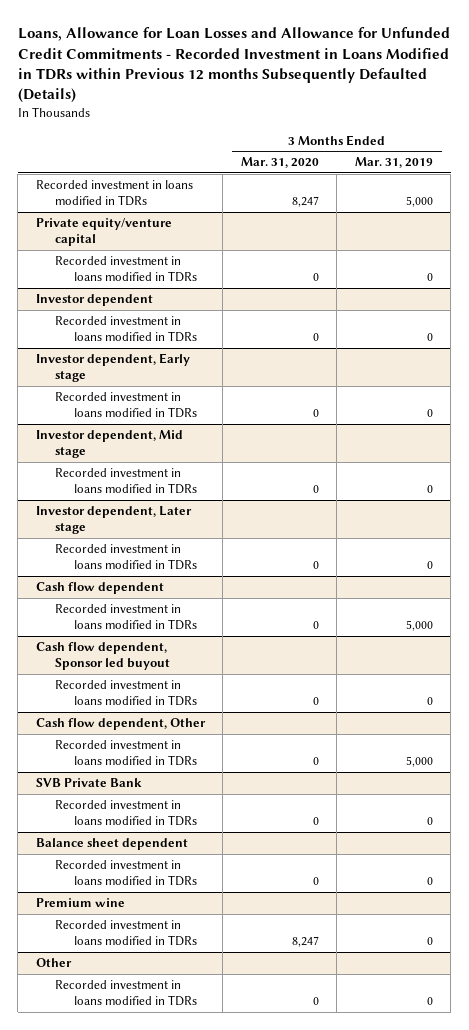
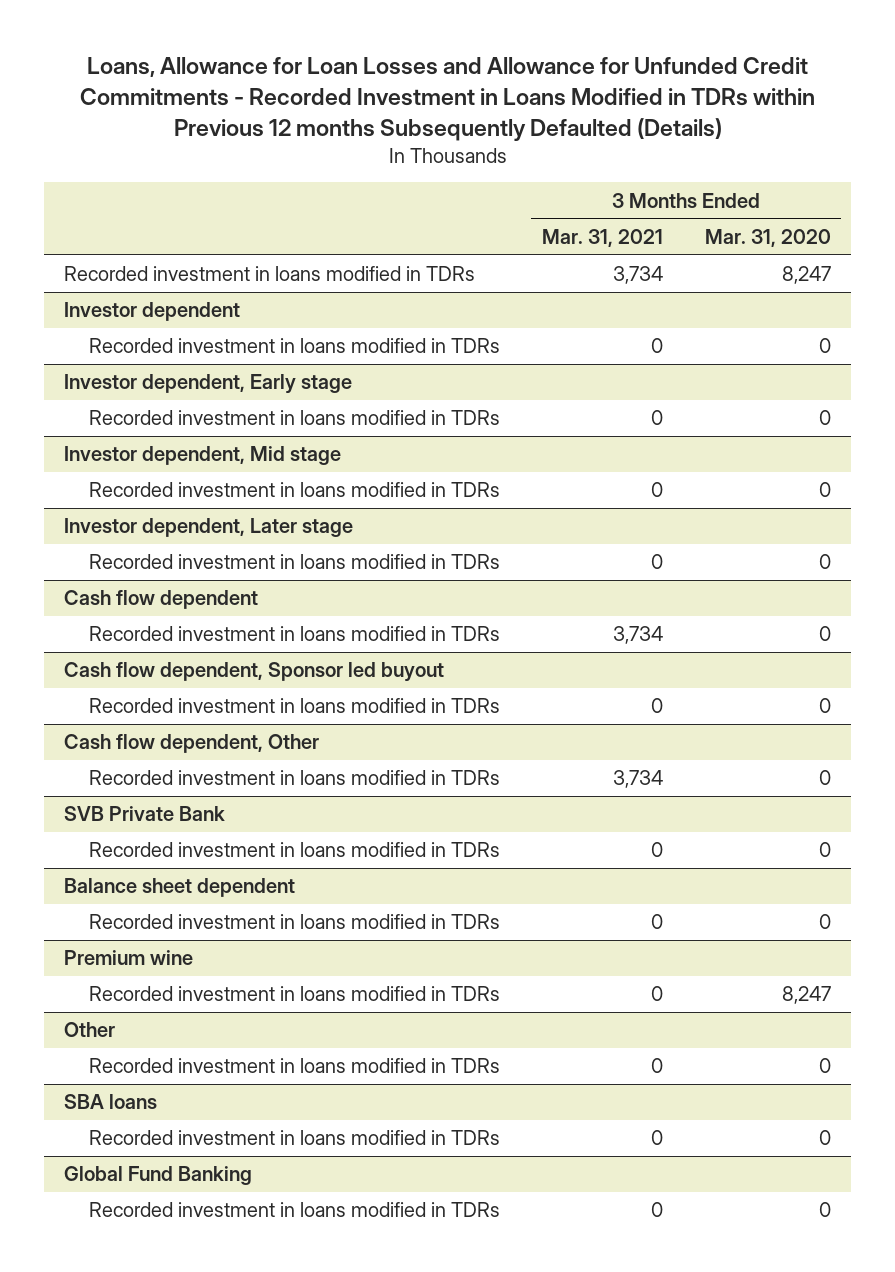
- | 3 Months Ended Mar. 31, 2020 | 3 Months Ended Mar. 31, 2019
+ | 3 Months Ended Mar. 31, 2021 | 3 Months Ended Mar. 31, 2020
- Private equity/venture capital
- Recorded investment in loans modified in TDRs | 0 | 0
+ SBA loans
+ Recorded investment in loans modified in TDRs | 0 | 0
+ Global Fund Banking
+ Recorded investment in loans modified in TDRs | 0 | 0

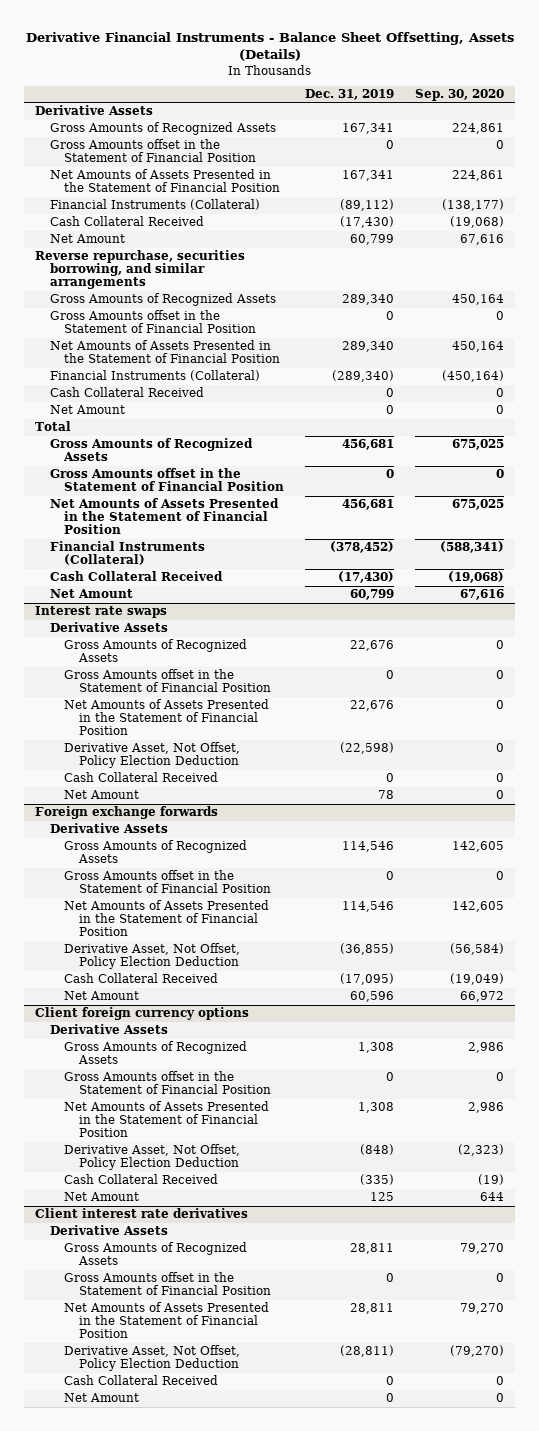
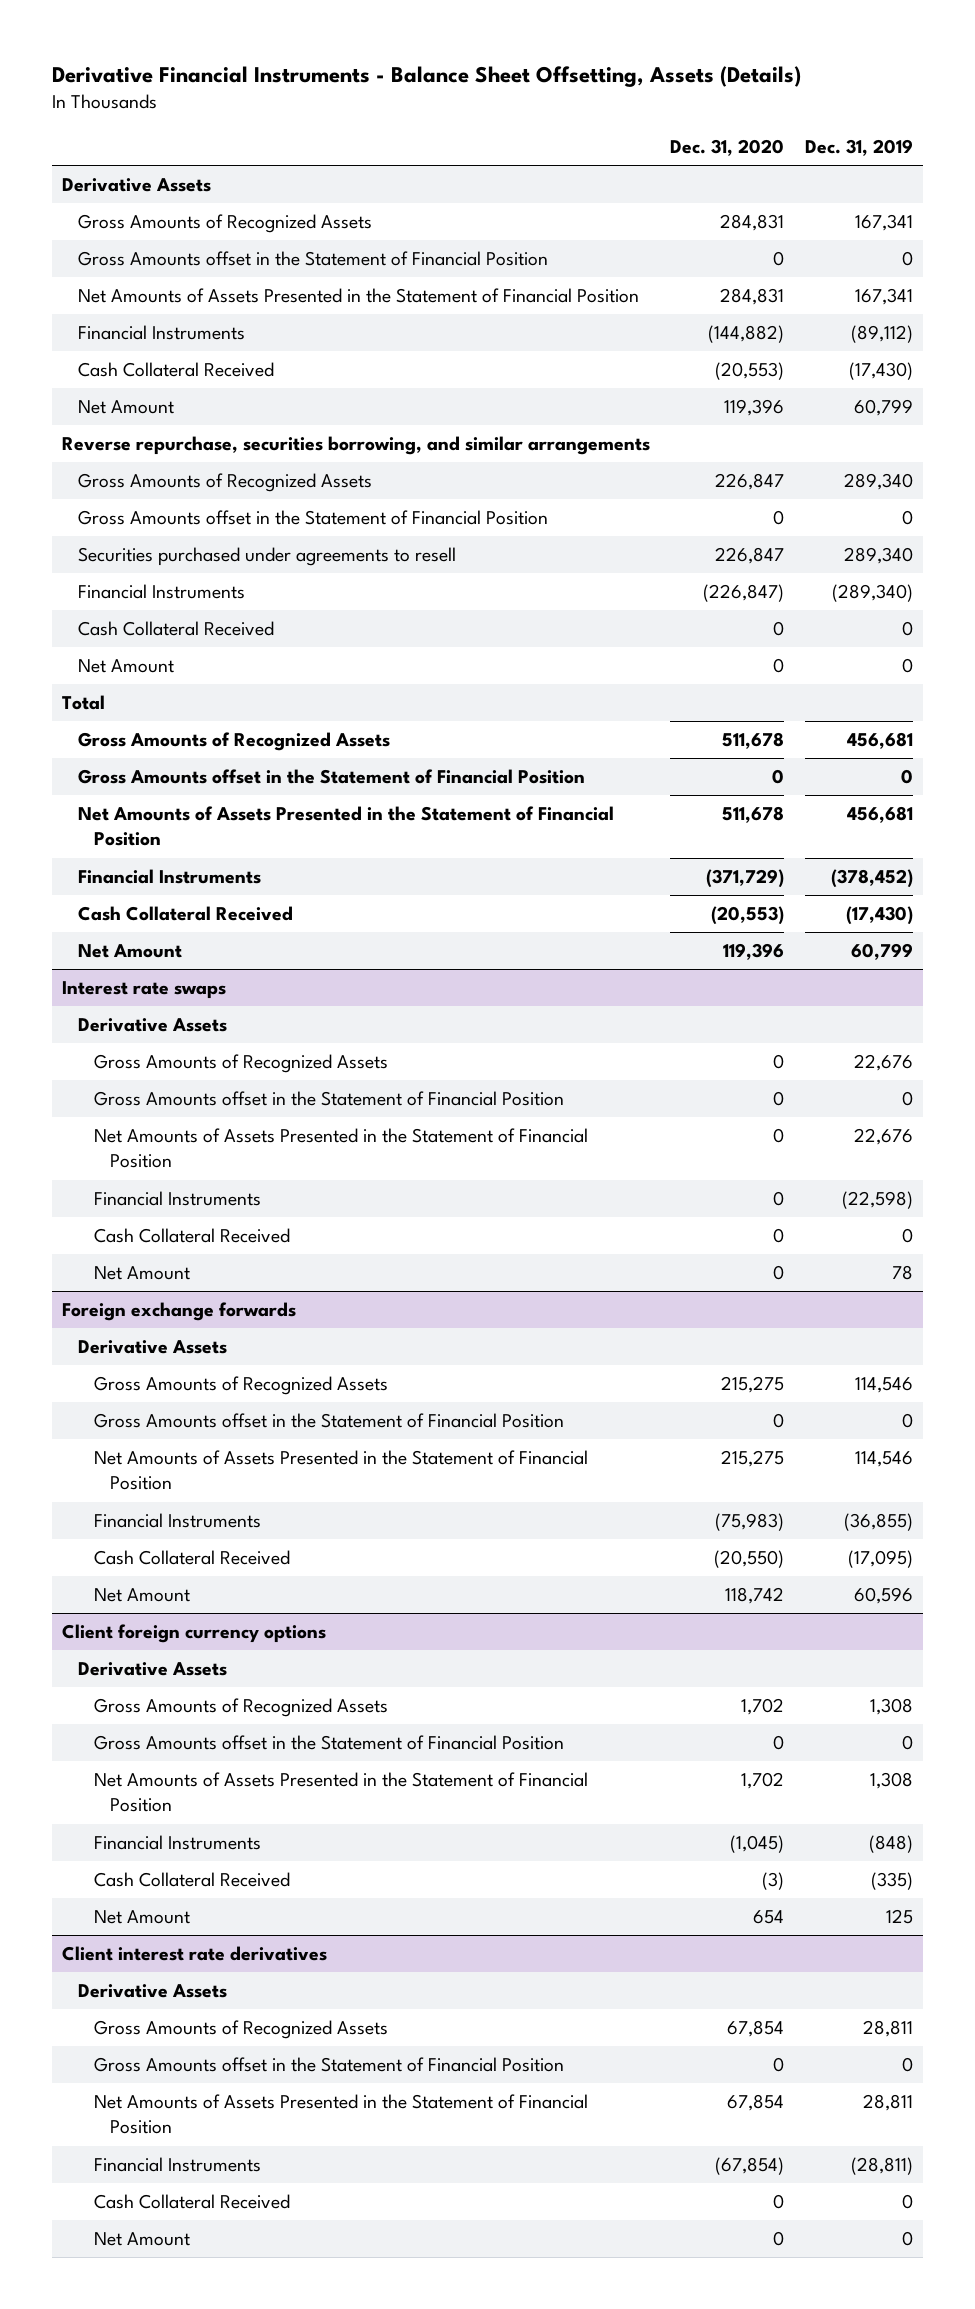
- | Dec. 31, 2019 | Sep. 30, 2020
+ | Dec. 31, 2020 | Dec. 31, 2019
- Financial Instruments (Collateral) | (89,112) | (138,177)
+ Financial Instruments | (144,882) | (89,112)
- Net Amounts of Assets Presented in the Statement of Financial Position | 289,340 | 450,164
- Financial Instruments (Collateral) | (289,340) | (450,164)
+ Securities purchased under agreements to resell | 226,847 | 289,340
+ Financial Instruments | (226,847) | (289,340)
- Financial Instruments (Collateral) | (378,452) | (588,341)
+ Financial Instruments | (371,729) | (378,452)
@ Interest rate swaps
- Derivative Asset, Not Offset, Policy Election Deduction | (22,598) | 0
+ Financial Instruments | 0 | (22,598)
@ Foreign exchange forwards
- Derivative Asset, Not Offset, Policy Election Deduction | (36,855) | (56,584)
+ Financial Instruments | (75,983) | (36,855)
@ Client foreign currency options
- Derivative Asset, Not Offset, Policy Election Deduction | (848) | (2,323)
+ Financial Instruments | (1,045) | (848)
@ Client interest rate derivatives
- Derivative Asset, Not Offset, Policy Election Deduction | (28,811) | (79,270)
+ Financial Instruments | (67,854) | (28,811)

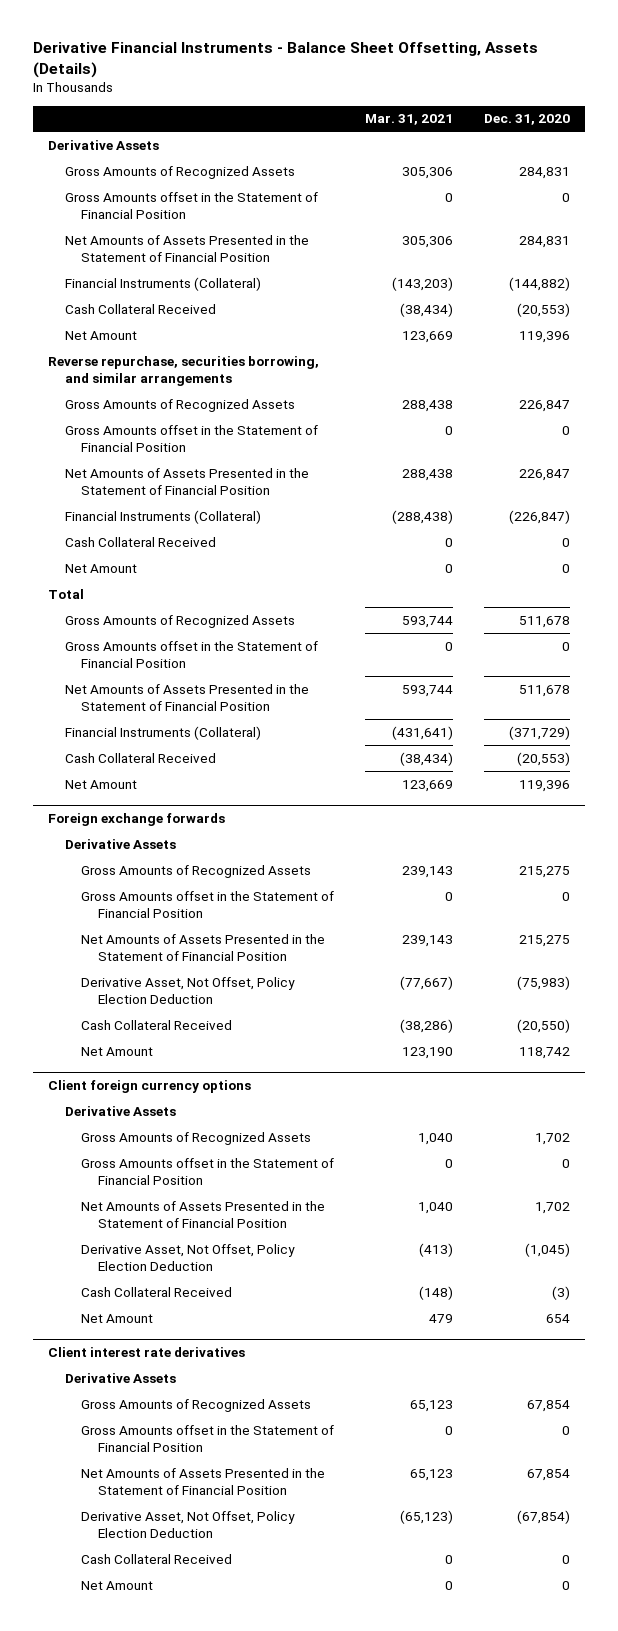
- | Dec. 31, 2020 | Dec. 31, 2019
+ | Mar. 31, 2021 | Dec. 31, 2020
- Financial Instruments | (144,882) | (89,112)
+ Financial Instruments (Collateral) | (143,203) | (144,882)
- Securities purchased under agreements to resell | 226,847 | 289,340
- Financial Instruments | (226,847) | (289,340)
+ Net Amounts of Assets Presented in the Statement of Financial Position | 288,438 | 226,847
+ Financial Instruments (Collateral) | (288,438) | (226,847)
- Financial Instruments | (371,729) | (378,452)
+ Financial Instruments (Collateral) | (431,641) | (371,729)
- Interest rate swaps
- Derivative Assets
- Gross Amounts of Recognized Assets | 0 | 22,676
- Gross Amounts offset in the Statement of Financial Position | 0 | 0
- Net Amounts of Assets Presented in the Statement of Financial Position | 0 | 22,676
- Financial Instruments | 0 | (22,598)
- Cash Collateral Received | 0 | 0
- Net Amount | 0 | 78
@ Foreign exchange forwards
- Financial Instruments | (75,983) | (36,855)
+ Derivative Asset, Not Offset, Policy Election Deduction | (77,667) | (75,983)
@ Client foreign currency options
- Financial Instruments | (1,045) | (848)
+ Derivative Asset, Not Offset, Policy Election Deduction | (413) | (1,045)
@ Client interest rate derivatives
- Financial Instruments | (67,854) | (28,811)
+ Derivative Asset, Not Offset, Policy Election Deduction | (65,123) | (67,854)

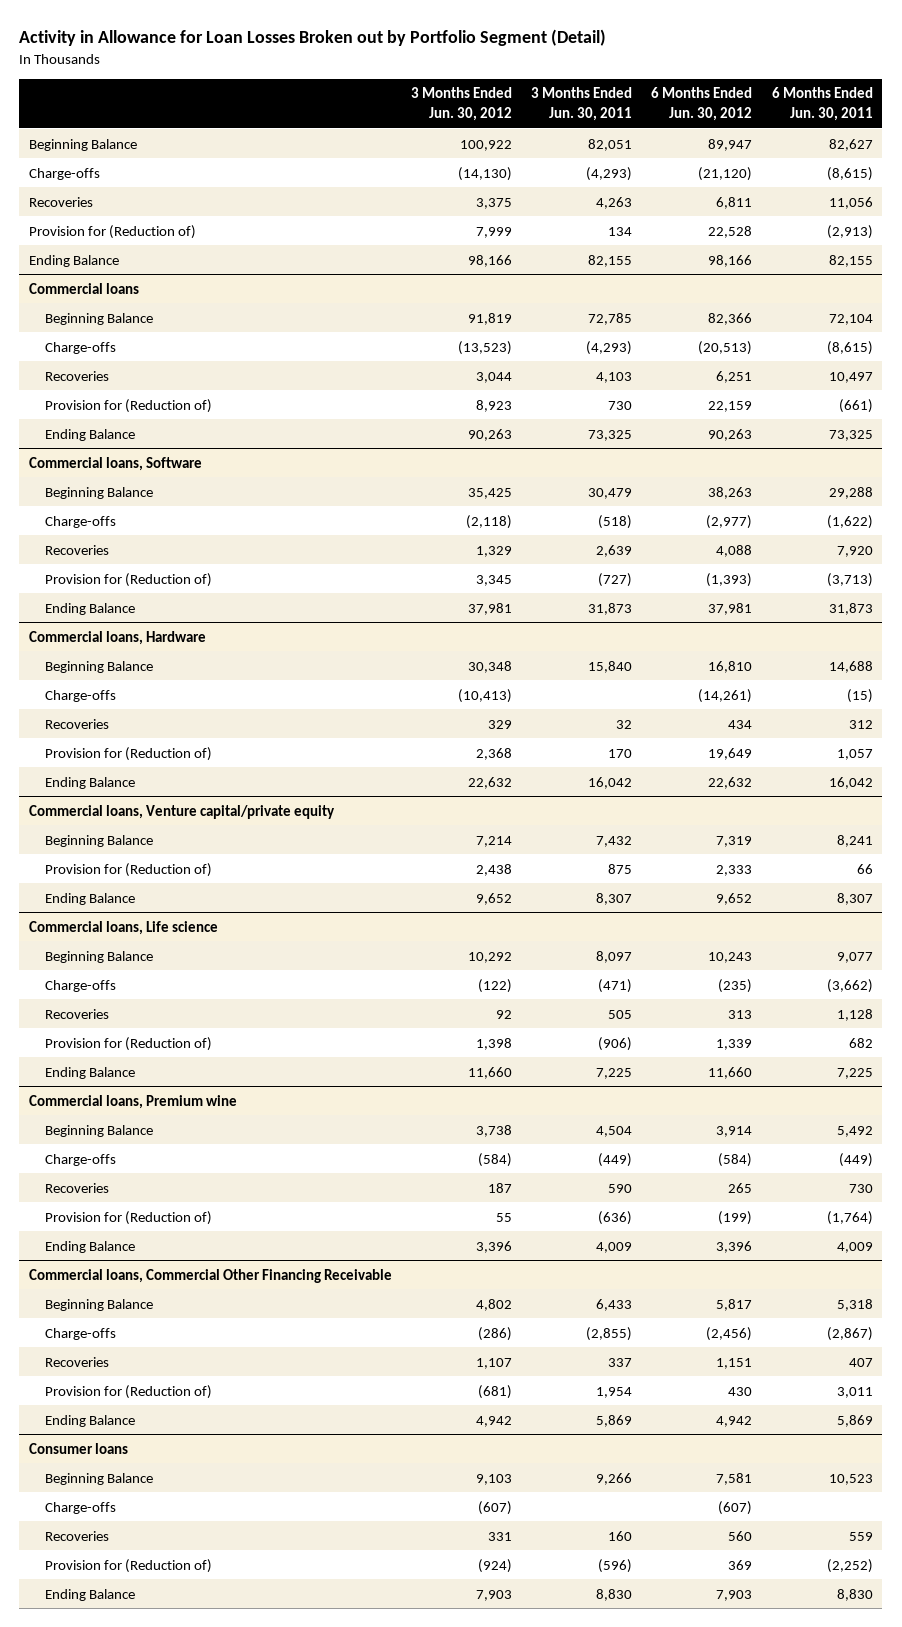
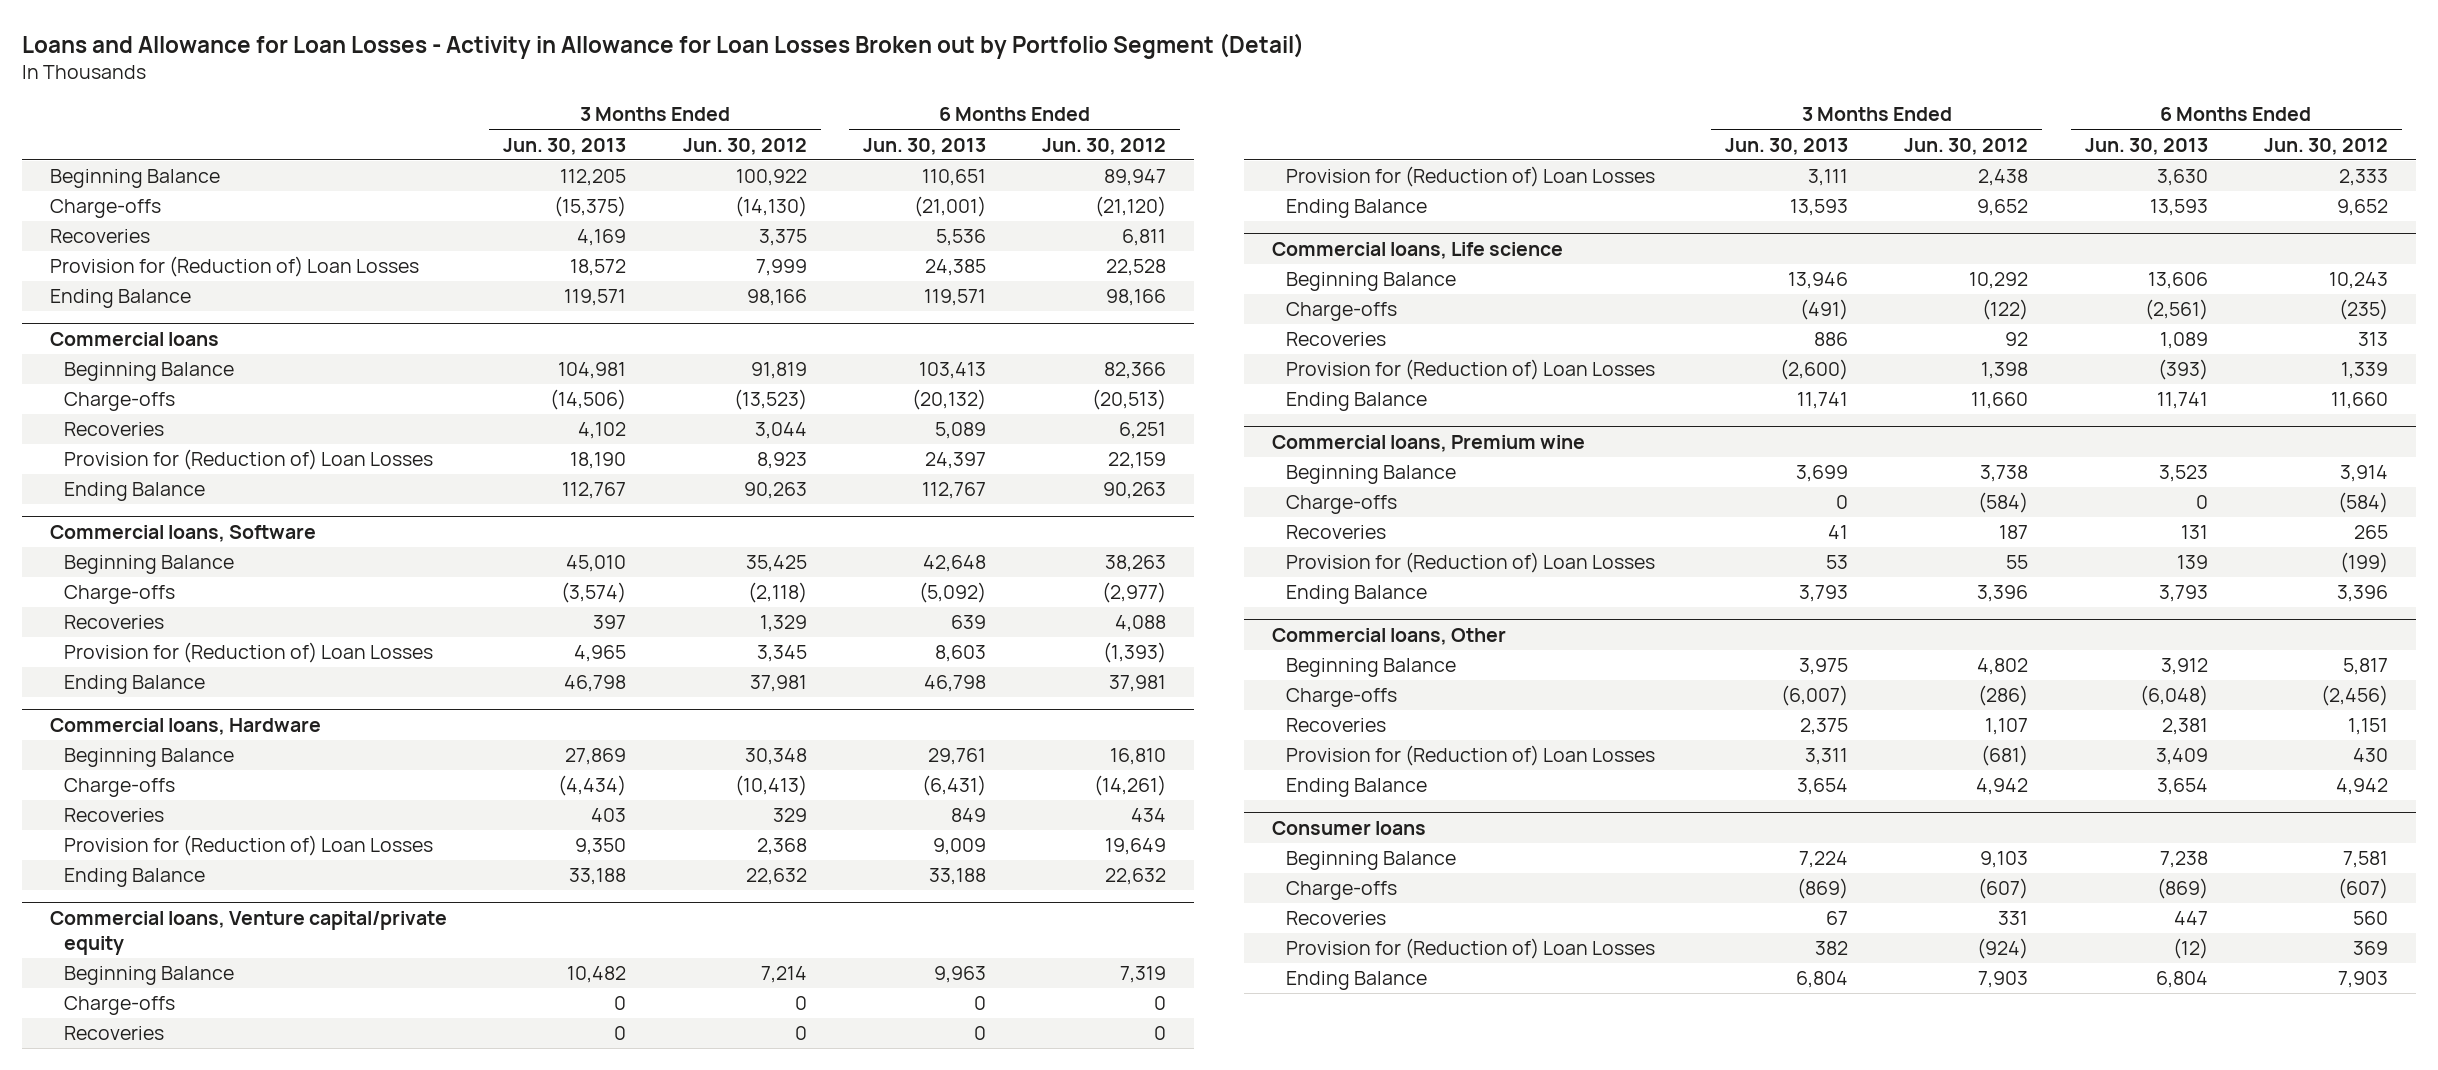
- Activity in Allowance for Loan Losses Broken out by Portfolio Segment (Detail)
+ Loans and Allowance for Loan Losses - Activity in Allowance for Loan Losses Broken out by Portfolio Segment (Detail)
- | 3 Months Ended Jun. 30, 2012 | 3 Months Ended Jun. 30, 2011 | 6 Months Ended Jun. 30, 2012 | 6 Months Ended Jun. 30, 2011
+ | 3 Months Ended Jun. 30, 2013 | 3 Months Ended Jun. 30, 2012 | 6 Months Ended Jun. 30, 2013 | 6 Months Ended Jun. 30, 2012
- Provision for (Reduction of) | 7,999 | 134 | 22,528 | (2,913)
+ Provision for (Reduction of) Loan Losses | 18,572 | 7,999 | 24,385 | 22,528
@ Commercial loans
- Provision for (Reduction of) | 8,923 | 730 | 22,159 | (661)
+ Provision for (Reduction of) Loan Losses | 18,190 | 8,923 | 24,397 | 22,159
@ Commercial loans, Software
- Provision for (Reduction of) | 3,345 | (727) | (1,393) | (3,713)
+ Provision for (Reduction of) Loan Losses | 4,965 | 3,345 | 8,603 | (1,393)
@ Commercial loans, Hardware
- Provision for (Reduction of) | 2,368 | 170 | 19,649 | 1,057
+ Provision for (Reduction of) Loan Losses | 9,350 | 2,368 | 9,009 | 19,649
@ Commercial loans, Venture capital/private equity
- Provision for (Reduction of) | 2,438 | 875 | 2,333 | 66
+ Charge-offs | 0 | 0 | 0 | 0
+ Recoveries | 0 | 0 | 0 | 0
+ Provision for (Reduction of) Loan Losses | 3,111 | 2,438 | 3,630 | 2,333
@ Commercial loans, Life science
- Provision for (Reduction of) | 1,398 | (906) | 1,339 | 682
+ Provision for (Reduction of) Loan Losses | (2,600) | 1,398 | (393) | 1,339
@ Commercial loans, Premium wine
- Provision for (Reduction of) | 55 | (636) | (199) | (1,764)
+ Provision for (Reduction of) Loan Losses | 53 | 55 | 139 | (199)
- Commercial loans, Commercial Other Financing Receivable
+ Commercial loans, Other
- Provision for (Reduction of) | (681) | 1,954 | 430 | 3,011
+ Provision for (Reduction of) Loan Losses | 3,311 | (681) | 3,409 | 430
@ Consumer loans
- Provision for (Reduction of) | (924) | (596) | 369 | (2,252)
+ Provision for (Reduction of) Loan Losses | 382 | (924) | (12) | 369

